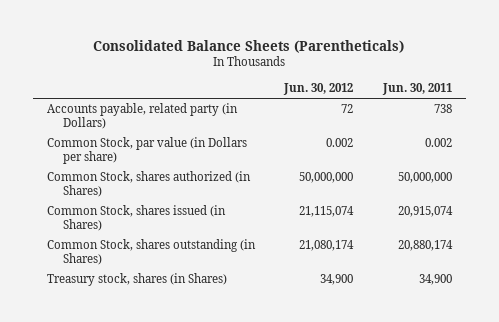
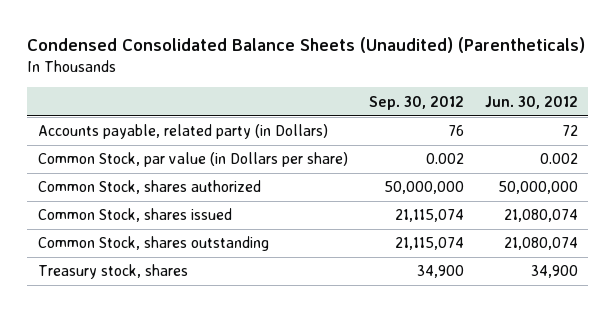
- Consolidated Balance Sheets (Parentheticals)
+ Condensed Consolidated Balance Sheets (Unaudited) (Parentheticals)
- | Jun. 30, 2012 | Jun. 30, 2011
+ | Sep. 30, 2012 | Jun. 30, 2012
- Common Stock, shares authorized (in Shares) | 50,000,000 | 50,000,000
- Common Stock, shares issued (in Shares) | 21,115,074 | 20,915,074
- Common Stock, shares outstanding (in Shares) | 21,080,174 | 20,880,174
- Treasury stock, shares (in Shares) | 34,900 | 34,900
+ Common Stock, shares authorized | 50,000,000 | 50,000,000
+ Common Stock, shares issued | 21,115,074 | 21,080,074
+ Common Stock, shares outstanding | 21,115,074 | 21,080,074
+ Treasury stock, shares | 34,900 | 34,900

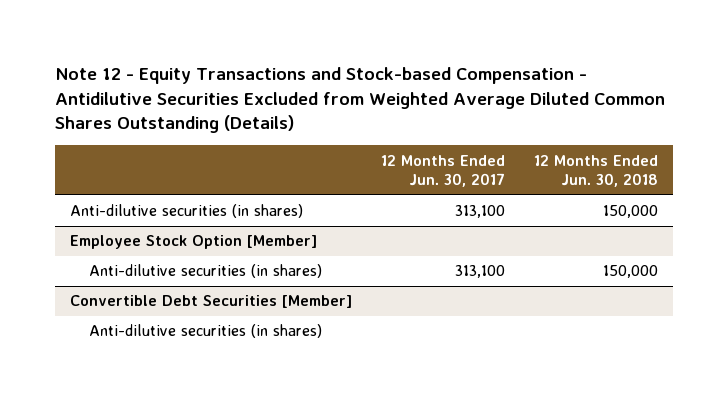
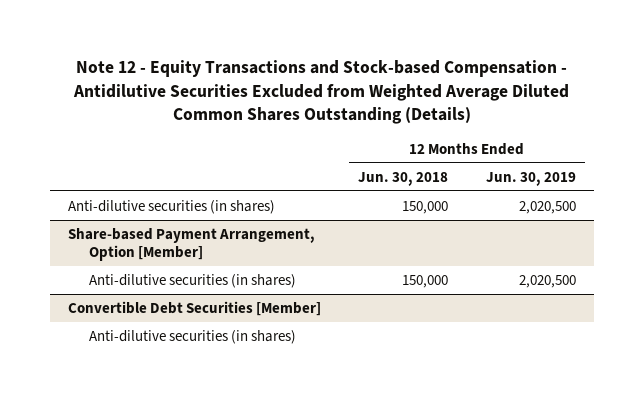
- | 12 Months Ended Jun. 30, 2017 | 12 Months Ended Jun. 30, 2018
+ | 12 Months Ended Jun. 30, 2018 | 12 Months Ended Jun. 30, 2019
- Employee Stock Option [Member]
+ Share-based Payment Arrangement, Option [Member]

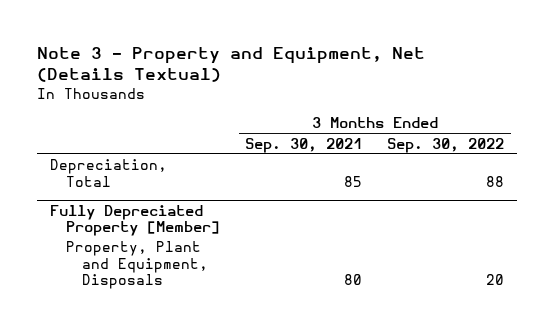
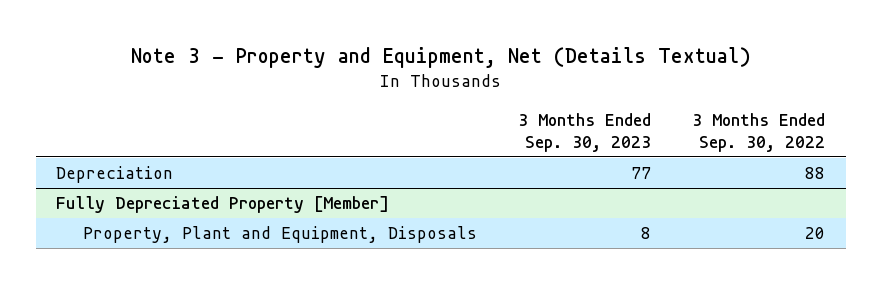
- | 3 Months Ended Sep. 30, 2021 | 3 Months Ended Sep. 30, 2022
+ | 3 Months Ended Sep. 30, 2023 | 3 Months Ended Sep. 30, 2022
- Depreciation, Total | 85 | 88
+ Depreciation | 77 | 88

